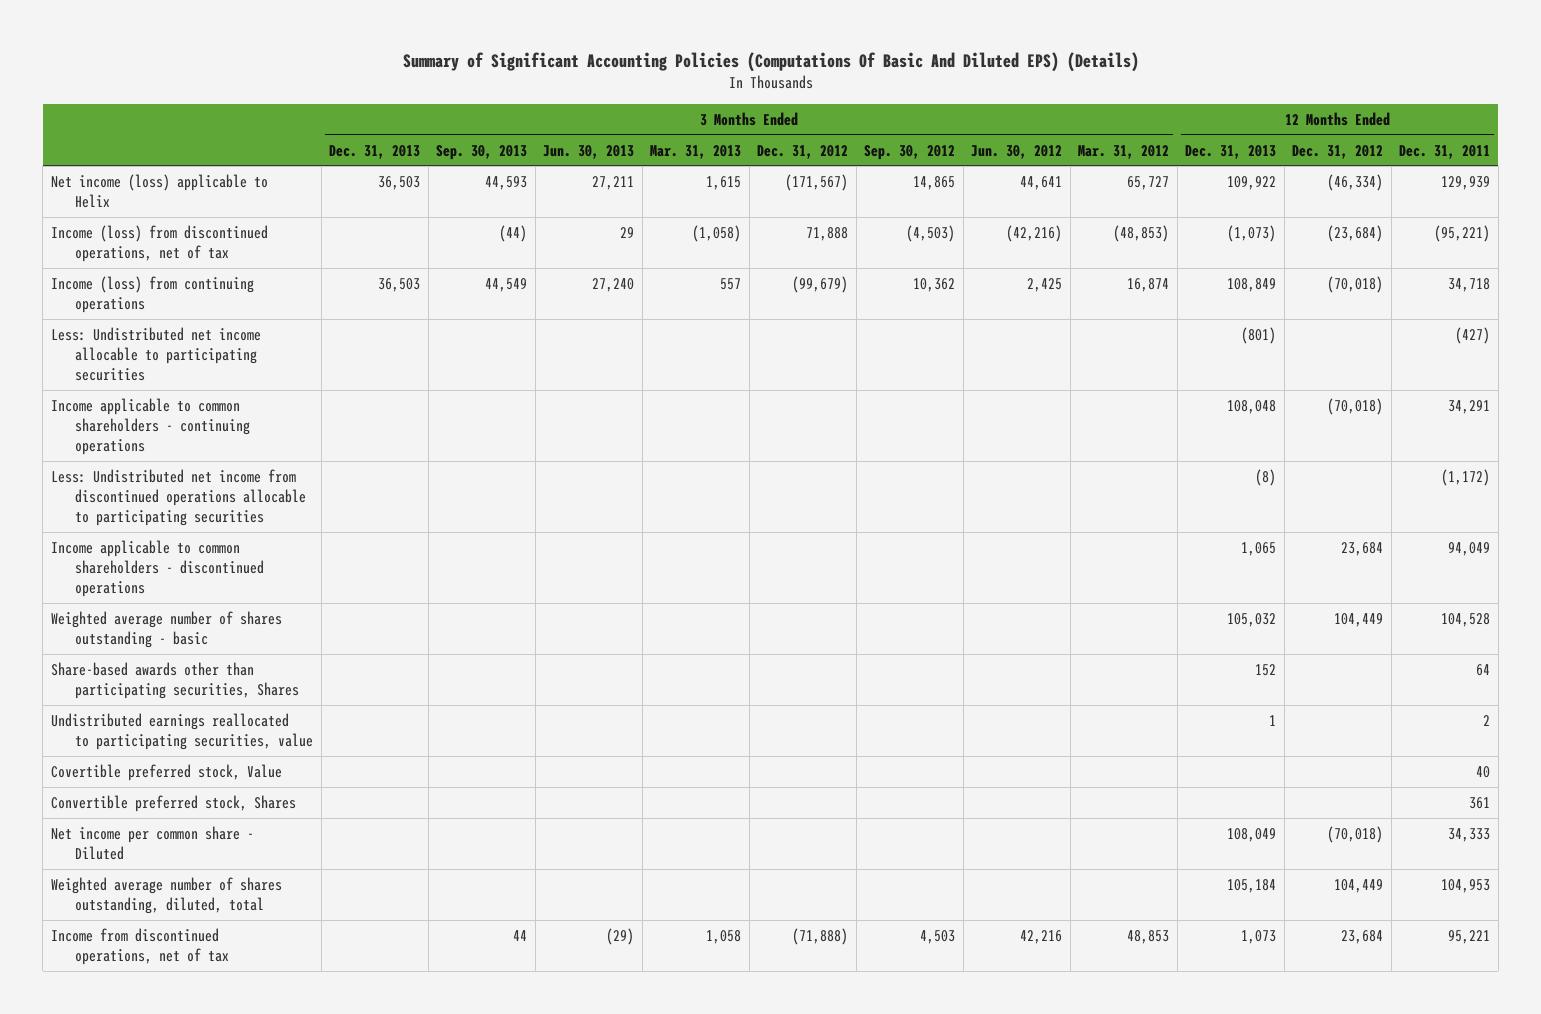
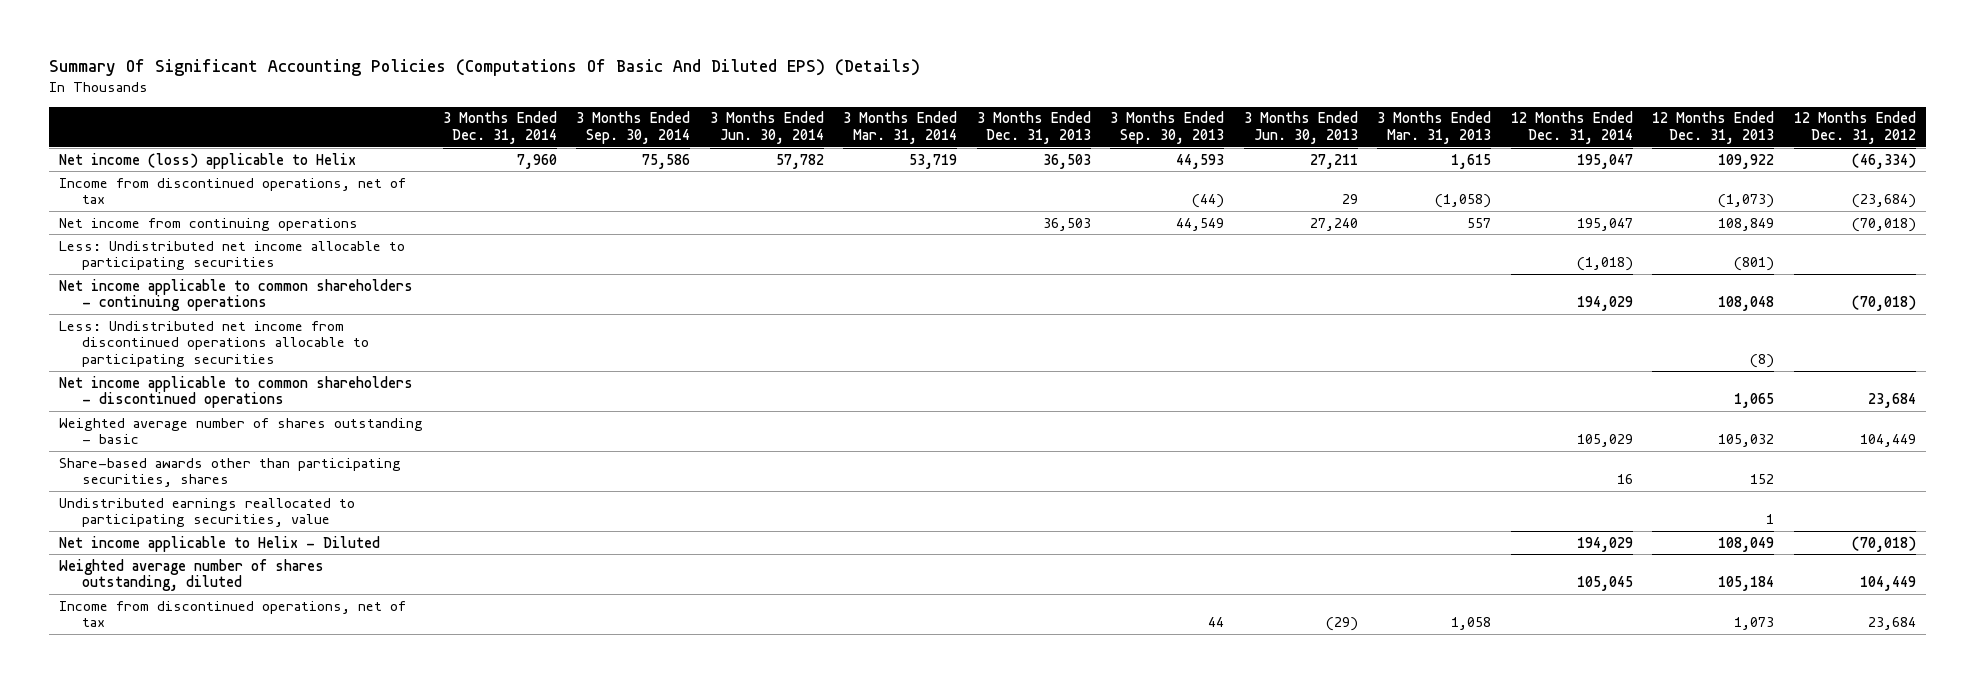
- Summary of Significant Accounting Policies (Computations Of Basic And Diluted EPS) (Details)
+ Summary Of Significant Accounting Policies (Computations Of Basic And Diluted EPS) (Details)
- | 3 Months Ended Dec. 31, 2013 | 3 Months Ended Sep. 30, 2013 | 3 Months Ended Jun. 30, 2013 | 3 Months Ended Mar. 31, 2013 | 3 Months Ended Dec. 31, 2012 | 3 Months Ended Sep. 30, 2012 | 3 Months Ended Jun. 30, 2012 | 3 Months Ended Mar. 31, 2012 | 12 Months Ended Dec. 31, 2013 | 12 Months Ended Dec. 31, 2012 | 12 Months Ended Dec. 31, 2011
+ | 3 Months Ended Dec. 31, 2014 | 3 Months Ended Sep. 30, 2014 | 3 Months Ended Jun. 30, 2014 | 3 Months Ended Mar. 31, 2014 | 3 Months Ended Dec. 31, 2013 | 3 Months Ended Sep. 30, 2013 | 3 Months Ended Jun. 30, 2013 | 3 Months Ended Mar. 31, 2013 | 12 Months Ended Dec. 31, 2014 | 12 Months Ended Dec. 31, 2013 | 12 Months Ended Dec. 31, 2012
- Income (loss) from discontinued operations, net of tax | | (44) | 29 | (1,058) | 71,888 | (4,503) | (42,216) | (48,853) | (1,073) | (23,684) | (95,221)
- Income (loss) from continuing operations | 36,503 | 44,549 | 27,240 | 557 | (99,679) | 10,362 | 2,425 | 16,874 | 108,849 | (70,018) | 34,718
+ Income from discontinued operations, net of tax | | | | | | (44) | 29 | (1,058) | | (1,073) | (23,684)
+ Net income from continuing operations | | | | | 36,503 | 44,549 | 27,240 | 557 | 195,047 | 108,849 | (70,018)
- Income applicable to common shareholders - continuing operations | | | | | | | | | 108,048 | (70,018) | 34,291
+ Net income applicable to common shareholders - continuing operations | | | | | | | | | 194,029 | 108,048 | (70,018)
- Income applicable to common shareholders - discontinued operations | | | | | | | | | 1,065 | 23,684 | 94,049
+ Net income applicable to common shareholders - discontinued operations | | | | | | | | | | 1,065 | 23,684
- Share-based awards other than participating securities, Shares | | | | | | | | | 152 | | 64
+ Share-based awards other than participating securities, shares | | | | | | | | | 16 | 152 |
- Covertible preferred stock, Value | | | | | | | | | | | 40
- Convertible preferred stock, Shares | | | | | | | | | | | 361
- Net income per common share - Diluted | | | | | | | | | 108,049 | (70,018) | 34,333
- Weighted average number of shares outstanding, diluted, total | | | | | | | | | 105,184 | 104,449 | 104,953
+ Net income applicable to Helix - Diluted | | | | | | | | | 194,029 | 108,049 | (70,018)
+ Weighted average number of shares outstanding, diluted | | | | | | | | | 105,045 | 105,184 | 104,449

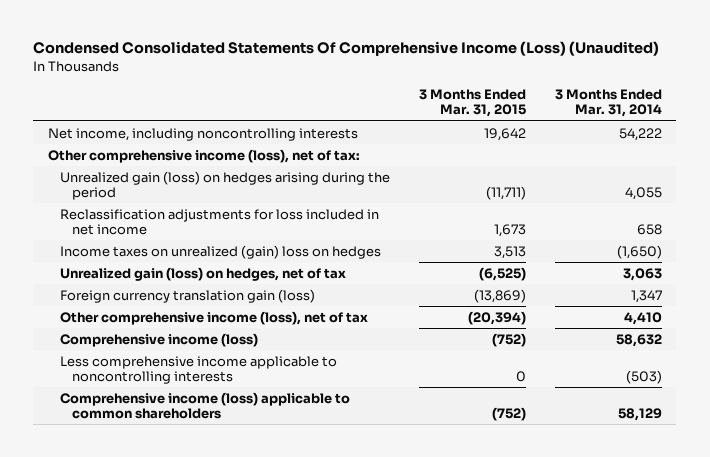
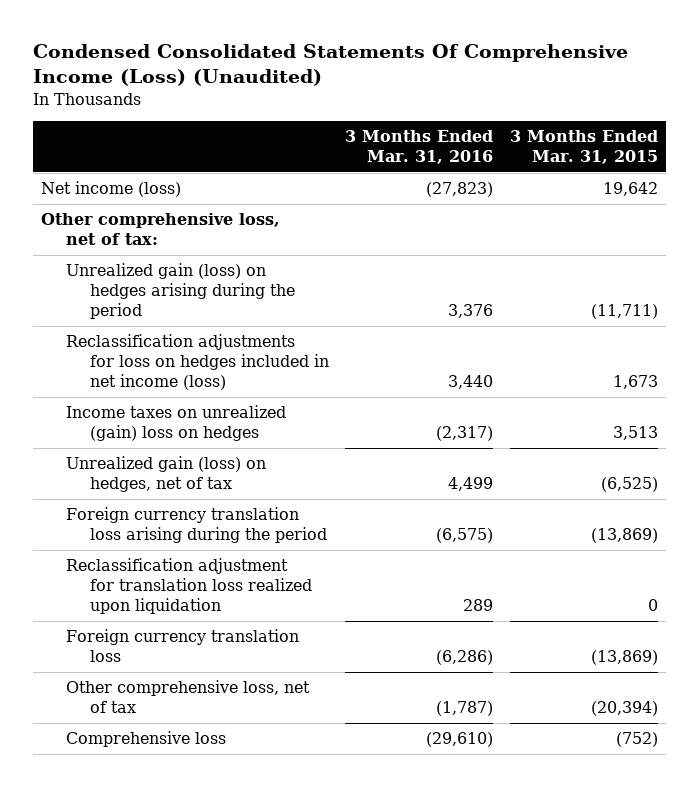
- | 3 Months Ended Mar. 31, 2015 | 3 Months Ended Mar. 31, 2014
+ | 3 Months Ended Mar. 31, 2016 | 3 Months Ended Mar. 31, 2015
- Net income, including noncontrolling interests | 19,642 | 54,222
- Other comprehensive income (loss), net of tax:
+ Net income (loss) | (27,823) | 19,642
+ Other comprehensive loss, net of tax:
- Reclassification adjustments for loss included in net income | 1,673 | 658
+ Reclassification adjustments for loss on hedges included in net income (loss) | 3,440 | 1,673
- Foreign currency translation gain (loss) | (13,869) | 1,347
- Other comprehensive income (loss), net of tax | (20,394) | 4,410
- Comprehensive income (loss) | (752) | 58,632
- Less comprehensive income applicable to noncontrolling interests | 0 | (503)
- Comprehensive income (loss) applicable to common shareholders | (752) | 58,129
+ Foreign currency translation loss arising during the period | (6,575) | (13,869)
+ Reclassification adjustment for translation loss realized upon liquidation | 289 | 0
+ Foreign currency translation loss | (6,286) | (13,869)
+ Other comprehensive loss, net of tax | (1,787) | (20,394)
+ Comprehensive loss | (29,610) | (752)

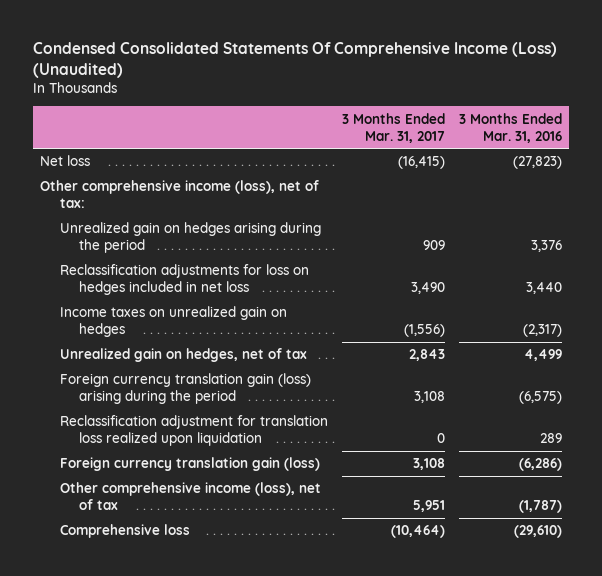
- | 3 Months Ended Mar. 31, 2016 | 3 Months Ended Mar. 31, 2015
+ | 3 Months Ended Mar. 31, 2017 | 3 Months Ended Mar. 31, 2016
- Net income (loss) | (27,823) | 19,642
- Other comprehensive loss, net of tax:
- Unrealized gain (loss) on hedges arising during the period | 3,376 | (11,711)
- Reclassification adjustments for loss on hedges included in net income (loss) | 3,440 | 1,673
- Income taxes on unrealized (gain) loss on hedges | (2,317) | 3,513
- Unrealized gain (loss) on hedges, net of tax | 4,499 | (6,525)
- Foreign currency translation loss arising during the period | (6,575) | (13,869)
+ Net loss | (16,415) | (27,823)
+ Other comprehensive income (loss), net of tax:
+ Unrealized gain on hedges arising during the period | 909 | 3,376
+ Reclassification adjustments for loss on hedges included in net loss | 3,490 | 3,440
+ Income taxes on unrealized gain on hedges | (1,556) | (2,317)
+ Unrealized gain on hedges, net of tax | 2,843 | 4,499
+ Foreign currency translation gain (loss) arising during the period | 3,108 | (6,575)
- Foreign currency translation loss | (6,286) | (13,869)
- Other comprehensive loss, net of tax | (1,787) | (20,394)
+ Foreign currency translation gain (loss) | 3,108 | (6,286)
+ Other comprehensive income (loss), net of tax | 5,951 | (1,787)

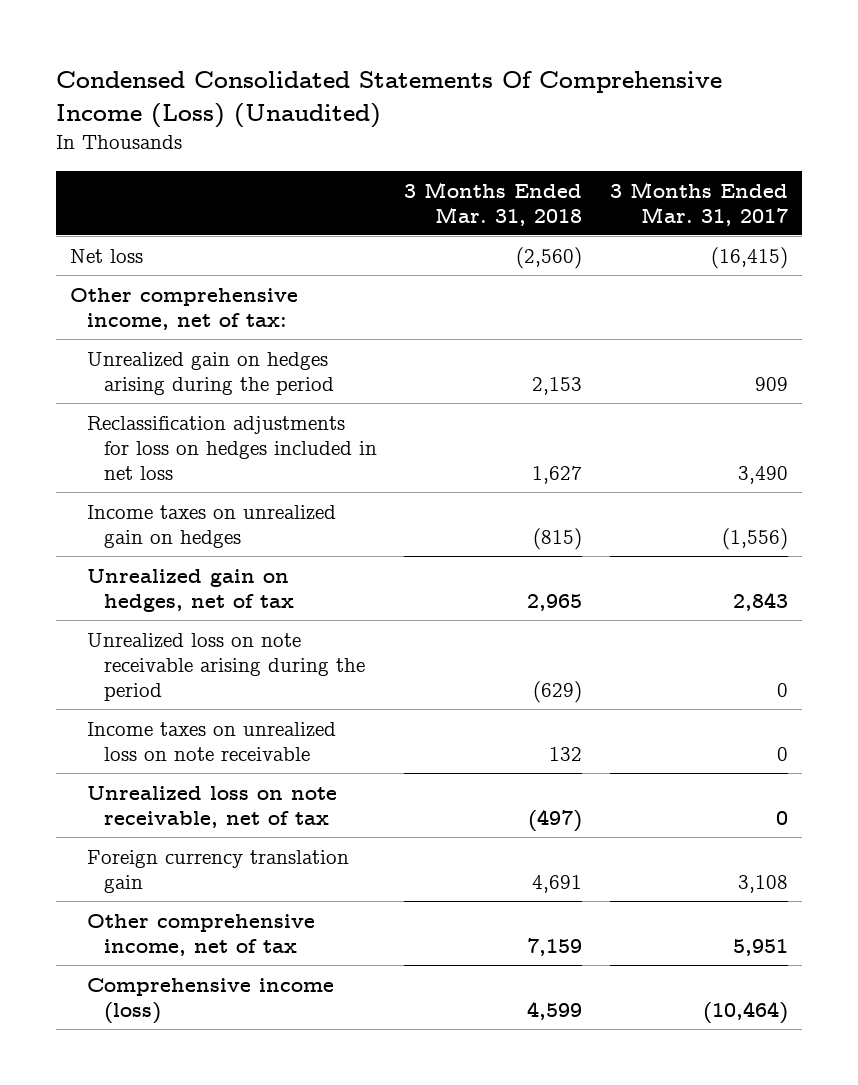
- | 3 Months Ended Mar. 31, 2017 | 3 Months Ended Mar. 31, 2016
+ | 3 Months Ended Mar. 31, 2018 | 3 Months Ended Mar. 31, 2017
- Other comprehensive income (loss), net of tax:
+ Other comprehensive income, net of tax:
- Foreign currency translation gain (loss) arising during the period | 3,108 | (6,575)
- Reclassification adjustment for translation loss realized upon liquidation | 0 | 289
- Foreign currency translation gain (loss) | 3,108 | (6,286)
- Other comprehensive income (loss), net of tax | 5,951 | (1,787)
- Comprehensive loss | (10,464) | (29,610)
+ Unrealized loss on note receivable arising during the period | (629) | 0
+ Income taxes on unrealized loss on note receivable | 132 | 0
+ Unrealized loss on note receivable, net of tax | (497) | 0
+ Foreign currency translation gain | 4,691 | 3,108
+ Other comprehensive income, net of tax | 7,159 | 5,951
+ Comprehensive income (loss) | 4,599 | (10,464)

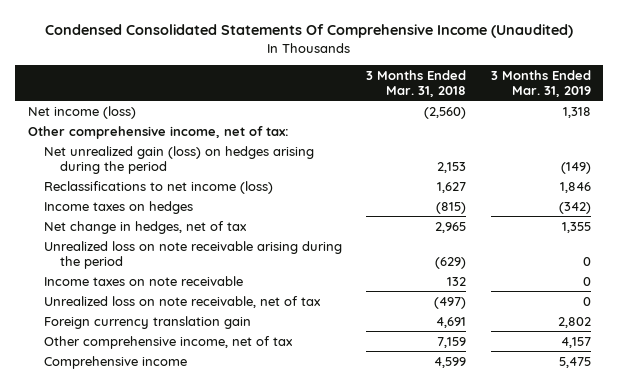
- Condensed Consolidated Statements Of Comprehensive Income (Loss) (Unaudited)
+ Condensed Consolidated Statements Of Comprehensive Income (Unaudited)
- | 3 Months Ended Mar. 31, 2018 | 3 Months Ended Mar. 31, 2017
+ | 3 Months Ended Mar. 31, 2018 | 3 Months Ended Mar. 31, 2019
- Net loss | (2,560) | (16,415)
+ Net income (loss) | (2,560) | 1,318
- Unrealized gain on hedges arising during the period | 2,153 | 909
- Reclassification adjustments for loss on hedges included in net loss | 1,627 | 3,490
- Income taxes on unrealized gain on hedges | (815) | (1,556)
- Unrealized gain on hedges, net of tax | 2,965 | 2,843
+ Net unrealized gain (loss) on hedges arising during the period | 2,153 | (149)
+ Reclassifications to net income (loss) | 1,627 | 1,846
+ Income taxes on hedges | (815) | (342)
+ Net change in hedges, net of tax | 2,965 | 1,355
- Income taxes on unrealized loss on note receivable | 132 | 0
+ Income taxes on note receivable | 132 | 0
- Comprehensive income (loss) | 4,599 | (10,464)
+ Comprehensive income | 4,599 | 5,475

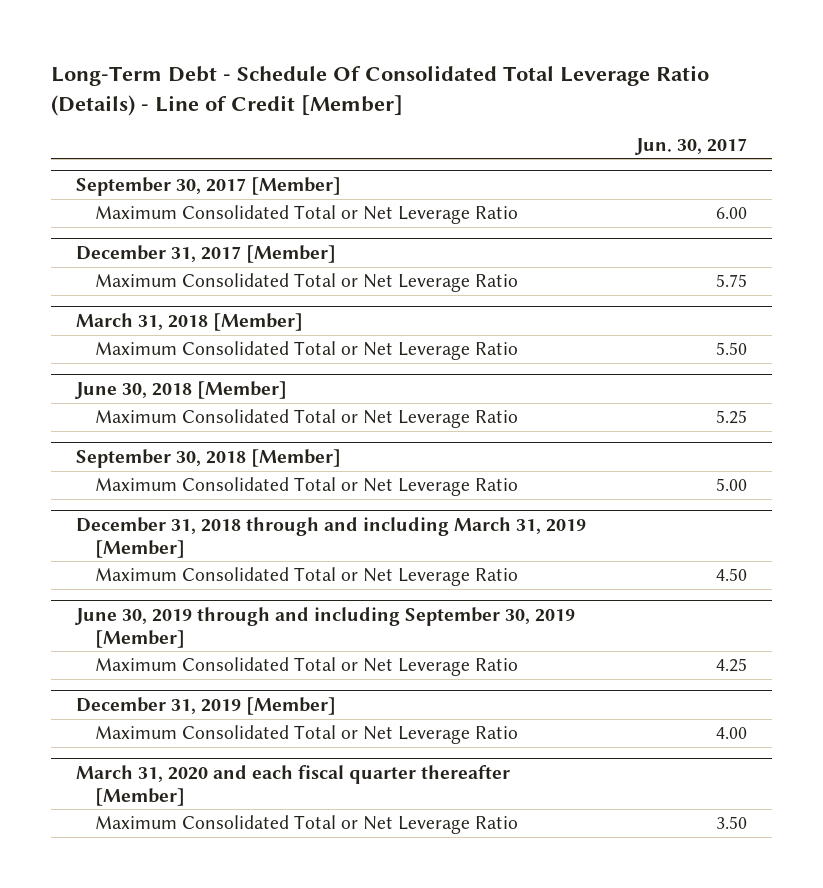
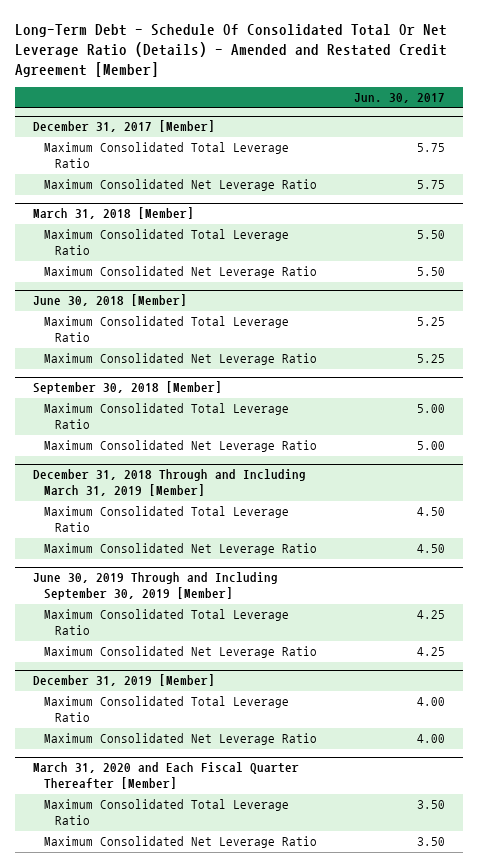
- Long-Term Debt - Schedule Of Consolidated Total Leverage Ratio (Details) - Line of Credit [Member]
+ Long-Term Debt - Schedule Of Consolidated Total Or Net Leverage Ratio (Details) - Amended and Restated Credit Agreement [Member]
- September 30, 2017 [Member]
- Maximum Consolidated Total or Net Leverage Ratio | 6.00
@ December 31, 2017 [Member]
- Maximum Consolidated Total or Net Leverage Ratio | 5.75
+ Maximum Consolidated Total Leverage Ratio | 5.75
+ Maximum Consolidated Net Leverage Ratio | 5.75
@ March 31, 2018 [Member]
- Maximum Consolidated Total or Net Leverage Ratio | 5.50
+ Maximum Consolidated Total Leverage Ratio | 5.50
+ Maximum Consolidated Net Leverage Ratio | 5.50
@ June 30, 2018 [Member]
- Maximum Consolidated Total or Net Leverage Ratio | 5.25
+ Maximum Consolidated Total Leverage Ratio | 5.25
+ Maximum Consolidated Net Leverage Ratio | 5.25
@ September 30, 2018 [Member]
- Maximum Consolidated Total or Net Leverage Ratio | 5.00
- December 31, 2018 through and including March 31, 2019 [Member]
- Maximum Consolidated Total or Net Leverage Ratio | 4.50
- June 30, 2019 through and including September 30, 2019 [Member]
- Maximum Consolidated Total or Net Leverage Ratio | 4.25
@ September 30, 2018 [Member]
+ Maximum Consolidated Total Leverage Ratio | 5.00
+ Maximum Consolidated Net Leverage Ratio | 5.00
+ December 31, 2018 Through and Including March 31, 2019 [Member]
+ Maximum Consolidated Total Leverage Ratio | 4.50
+ Maximum Consolidated Net Leverage Ratio | 4.50
+ June 30, 2019 Through and Including September 30, 2019 [Member]
+ Maximum Consolidated Total Leverage Ratio | 4.25
+ Maximum Consolidated Net Leverage Ratio | 4.25
@ December 31, 2019 [Member]
- Maximum Consolidated Total or Net Leverage Ratio | 4.00
- March 31, 2020 and each fiscal quarter thereafter [Member]
- Maximum Consolidated Total or Net Leverage Ratio | 3.50
@ December 31, 2019 [Member]
+ Maximum Consolidated Total Leverage Ratio | 4.00
+ Maximum Consolidated Net Leverage Ratio | 4.00
+ March 31, 2020 and Each Fiscal Quarter Thereafter [Member]
+ Maximum Consolidated Total Leverage Ratio | 3.50
+ Maximum Consolidated Net Leverage Ratio | 3.50

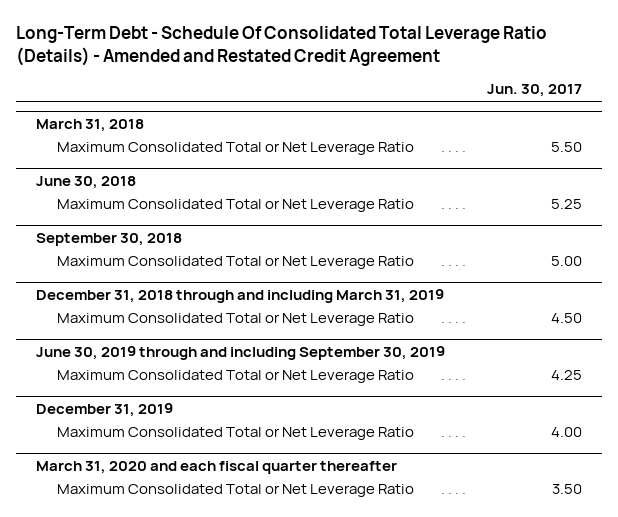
- Long-Term Debt - Schedule Of Consolidated Total Or Net Leverage Ratio (Details) - Amended and Restated Credit Agreement [Member]
+ Long-Term Debt - Schedule Of Consolidated Total Leverage Ratio (Details) - Amended and Restated Credit Agreement
- December 31, 2017 [Member]
- Maximum Consolidated Total Leverage Ratio | 5.75
- Maximum Consolidated Net Leverage Ratio | 5.75
- March 31, 2018 [Member]
- Maximum Consolidated Total Leverage Ratio | 5.50
- Maximum Consolidated Net Leverage Ratio | 5.50
- June 30, 2018 [Member]
- Maximum Consolidated Total Leverage Ratio | 5.25
- Maximum Consolidated Net Leverage Ratio | 5.25
- September 30, 2018 [Member]
- Maximum Consolidated Total Leverage Ratio | 5.00
- Maximum Consolidated Net Leverage Ratio | 5.00
- December 31, 2018 Through and Including March 31, 2019 [Member]
- Maximum Consolidated Total Leverage Ratio | 4.50
- Maximum Consolidated Net Leverage Ratio | 4.50
- June 30, 2019 Through and Including September 30, 2019 [Member]
- Maximum Consolidated Total Leverage Ratio | 4.25
- Maximum Consolidated Net Leverage Ratio | 4.25
- December 31, 2019 [Member]
- Maximum Consolidated Total Leverage Ratio | 4.00
- Maximum Consolidated Net Leverage Ratio | 4.00
- March 31, 2020 and Each Fiscal Quarter Thereafter [Member]
- Maximum Consolidated Total Leverage Ratio | 3.50
- Maximum Consolidated Net Leverage Ratio | 3.50
+ March 31, 2018
+ Maximum Consolidated Total or Net Leverage Ratio | 5.50
+ June 30, 2018
+ Maximum Consolidated Total or Net Leverage Ratio | 5.25
+ September 30, 2018
+ Maximum Consolidated Total or Net Leverage Ratio | 5.00
+ December 31, 2018 through and including March 31, 2019
+ Maximum Consolidated Total or Net Leverage Ratio | 4.50
+ June 30, 2019 through and including September 30, 2019
+ Maximum Consolidated Total or Net Leverage Ratio | 4.25
+ December 31, 2019
+ Maximum Consolidated Total or Net Leverage Ratio | 4.00
+ March 31, 2020 and each fiscal quarter thereafter
+ Maximum Consolidated Total or Net Leverage Ratio | 3.50

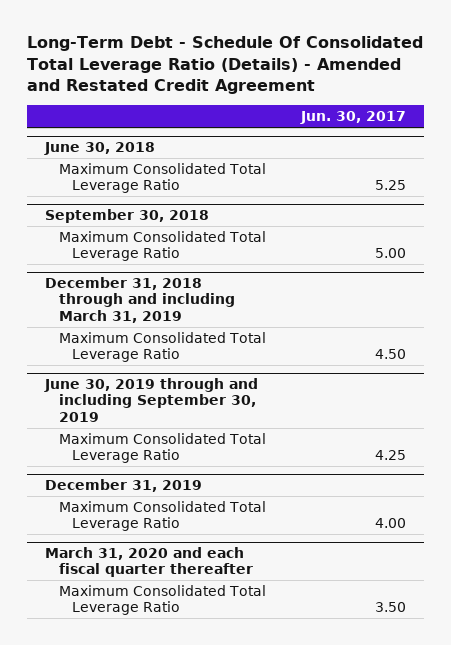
- March 31, 2018
- Maximum Consolidated Total or Net Leverage Ratio | 5.50
@ June 30, 2018
- Maximum Consolidated Total or Net Leverage Ratio | 5.25
+ Maximum Consolidated Total Leverage Ratio | 5.25
@ September 30, 2018
- Maximum Consolidated Total or Net Leverage Ratio | 5.00
+ Maximum Consolidated Total Leverage Ratio | 5.00
@ December 31, 2018 through and including March 31, 2019
- Maximum Consolidated Total or Net Leverage Ratio | 4.50
+ Maximum Consolidated Total Leverage Ratio | 4.50
@ June 30, 2019 through and including September 30, 2019
- Maximum Consolidated Total or Net Leverage Ratio | 4.25
+ Maximum Consolidated Total Leverage Ratio | 4.25
@ December 31, 2019
- Maximum Consolidated Total or Net Leverage Ratio | 4.00
+ Maximum Consolidated Total Leverage Ratio | 4.00
@ March 31, 2020 and each fiscal quarter thereafter
- Maximum Consolidated Total or Net Leverage Ratio | 3.50
+ Maximum Consolidated Total Leverage Ratio | 3.50

